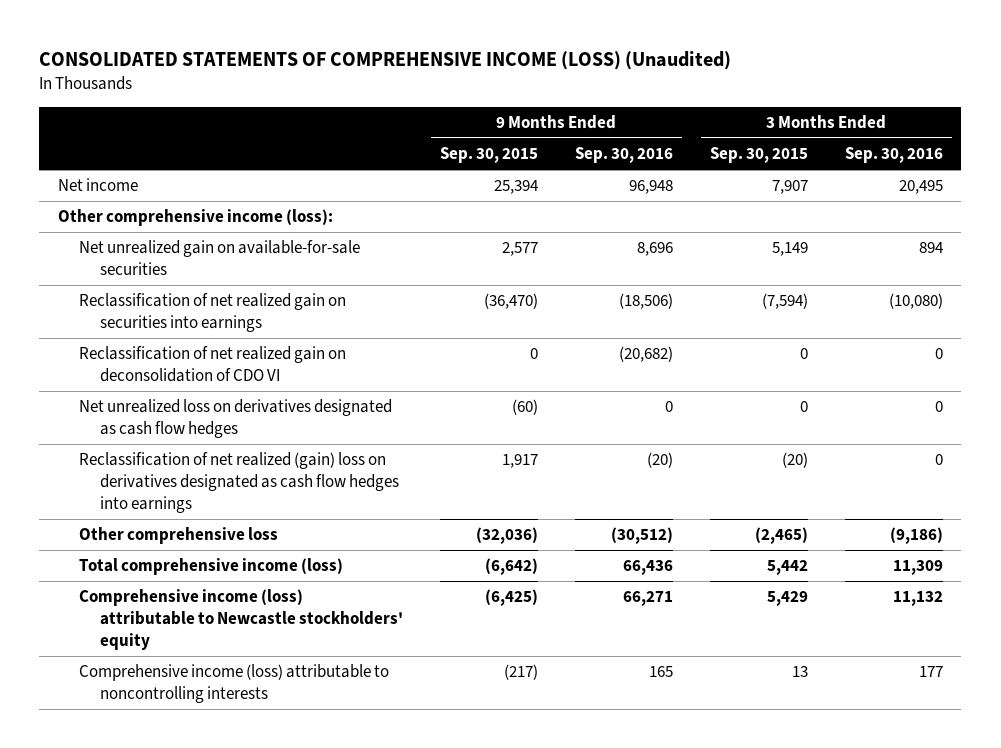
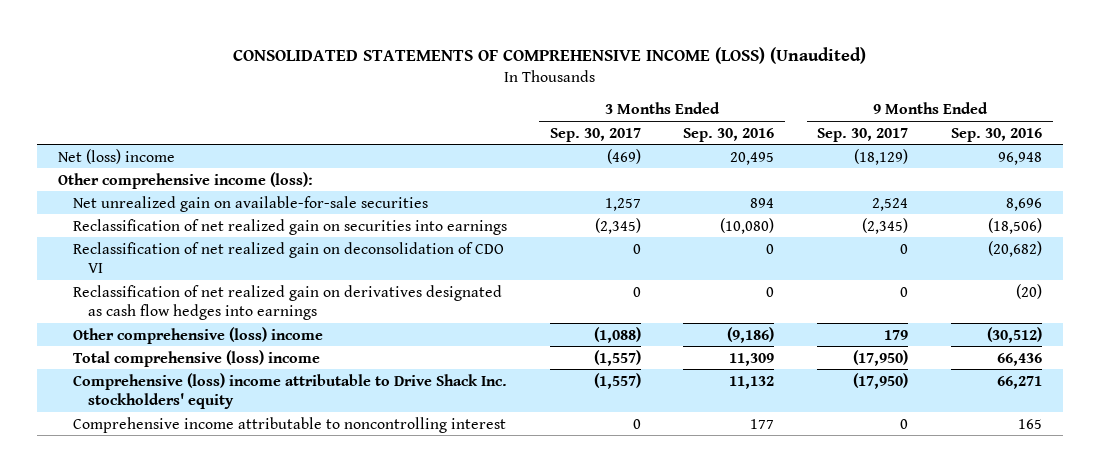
- | 9 Months Ended Sep. 30, 2015 | 9 Months Ended Sep. 30, 2016 | 3 Months Ended Sep. 30, 2015 | 3 Months Ended Sep. 30, 2016
+ | 3 Months Ended Sep. 30, 2017 | 3 Months Ended Sep. 30, 2016 | 9 Months Ended Sep. 30, 2017 | 9 Months Ended Sep. 30, 2016
- Net income | 25,394 | 96,948 | 7,907 | 20,495
+ Net (loss) income | (469) | 20,495 | (18,129) | 96,948
- Net unrealized loss on derivatives designated as cash flow hedges | (60) | 0 | 0 | 0
- Reclassification of net realized (gain) loss on derivatives designated as cash flow hedges into earnings | 1,917 | (20) | (20) | 0
- Other comprehensive loss | (32,036) | (30,512) | (2,465) | (9,186)
- Total comprehensive income (loss) | (6,642) | 66,436 | 5,442 | 11,309
- Comprehensive income (loss) attributable to Newcastle stockholders' equity | (6,425) | 66,271 | 5,429 | 11,132
- Comprehensive income (loss) attributable to noncontrolling interests | (217) | 165 | 13 | 177
+ Reclassification of net realized gain on derivatives designated as cash flow hedges into earnings | 0 | 0 | 0 | (20)
+ Other comprehensive (loss) income | (1,088) | (9,186) | 179 | (30,512)
+ Total comprehensive (loss) income | (1,557) | 11,309 | (17,950) | 66,436
+ Comprehensive (loss) income attributable to Drive Shack Inc. stockholders' equity | (1,557) | 11,132 | (17,950) | 66,271
+ Comprehensive income attributable to noncontrolling interest | 0 | 177 | 0 | 165

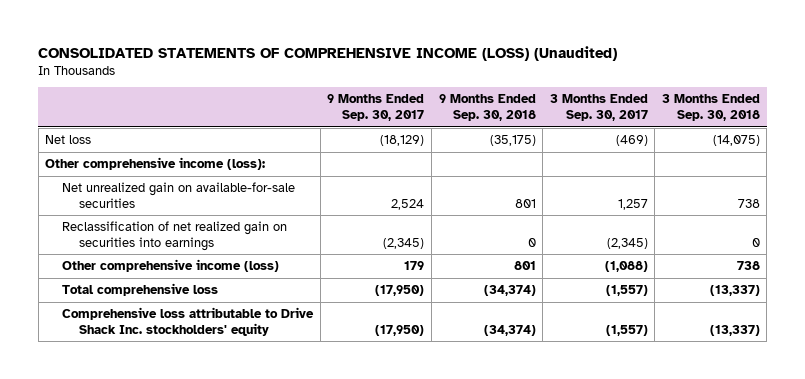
- | 3 Months Ended Sep. 30, 2017 | 3 Months Ended Sep. 30, 2016 | 9 Months Ended Sep. 30, 2017 | 9 Months Ended Sep. 30, 2016
+ | 9 Months Ended Sep. 30, 2017 | 9 Months Ended Sep. 30, 2018 | 3 Months Ended Sep. 30, 2017 | 3 Months Ended Sep. 30, 2018
- Net (loss) income | (469) | 20,495 | (18,129) | 96,948
+ Net loss | (18,129) | (35,175) | (469) | (14,075)
- Reclassification of net realized gain on deconsolidation of CDO VI | 0 | 0 | 0 | (20,682)
- Reclassification of net realized gain on derivatives designated as cash flow hedges into earnings | 0 | 0 | 0 | (20)
- Other comprehensive (loss) income | (1,088) | (9,186) | 179 | (30,512)
- Total comprehensive (loss) income | (1,557) | 11,309 | (17,950) | 66,436
- Comprehensive (loss) income attributable to Drive Shack Inc. stockholders' equity | (1,557) | 11,132 | (17,950) | 66,271
- Comprehensive income attributable to noncontrolling interest | 0 | 177 | 0 | 165
+ Other comprehensive income (loss) | 179 | 801 | (1,088) | 738
+ Total comprehensive loss | (17,950) | (34,374) | (1,557) | (13,337)
+ Comprehensive loss attributable to Drive Shack Inc. stockholders' equity | (17,950) | (34,374) | (1,557) | (13,337)

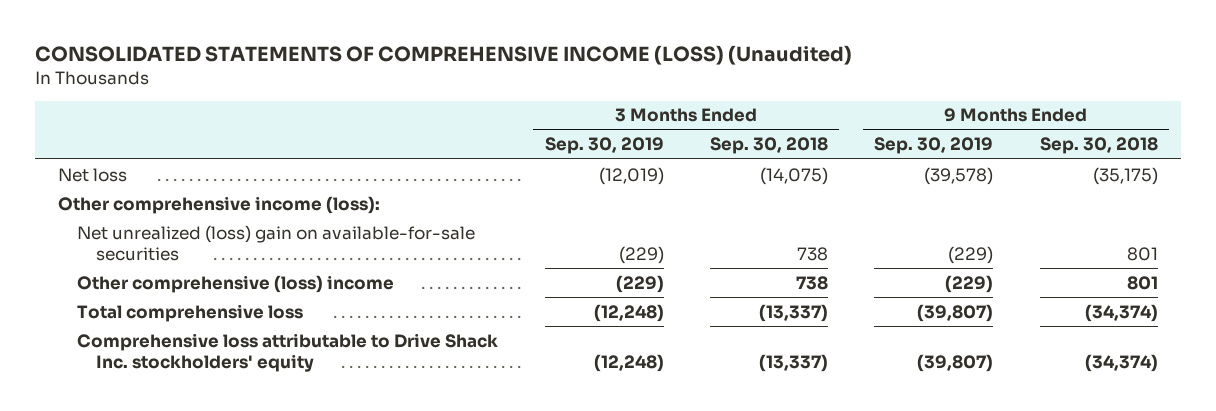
- | 9 Months Ended Sep. 30, 2017 | 9 Months Ended Sep. 30, 2018 | 3 Months Ended Sep. 30, 2017 | 3 Months Ended Sep. 30, 2018
+ | 3 Months Ended Sep. 30, 2019 | 3 Months Ended Sep. 30, 2018 | 9 Months Ended Sep. 30, 2019 | 9 Months Ended Sep. 30, 2018
- Net unrealized gain on available-for-sale securities | 2,524 | 801 | 1,257 | 738
- Reclassification of net realized gain on securities into earnings | (2,345) | 0 | (2,345) | 0
- Other comprehensive income (loss) | 179 | 801 | (1,088) | 738
+ Net unrealized (loss) gain on available-for-sale securities | (229) | 738 | (229) | 801
+ Other comprehensive (loss) income | (229) | 738 | (229) | 801

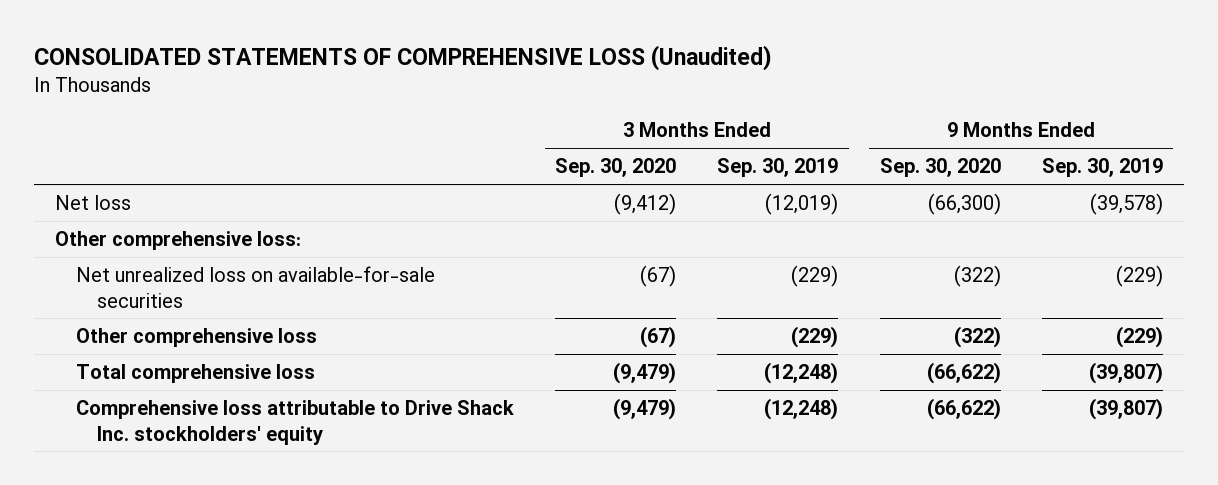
- CONSOLIDATED STATEMENTS OF COMPREHENSIVE INCOME (LOSS) (Unaudited)
+ CONSOLIDATED STATEMENTS OF COMPREHENSIVE LOSS (Unaudited)
- | 3 Months Ended Sep. 30, 2019 | 3 Months Ended Sep. 30, 2018 | 9 Months Ended Sep. 30, 2019 | 9 Months Ended Sep. 30, 2018
+ | 3 Months Ended Sep. 30, 2020 | 3 Months Ended Sep. 30, 2019 | 9 Months Ended Sep. 30, 2020 | 9 Months Ended Sep. 30, 2019
- Other comprehensive income (loss):
- Net unrealized (loss) gain on available-for-sale securities | (229) | 738 | (229) | 801
- Other comprehensive (loss) income | (229) | 738 | (229) | 801
+ Other comprehensive loss:
+ Net unrealized loss on available-for-sale securities | (67) | (229) | (322) | (229)
+ Other comprehensive loss | (67) | (229) | (322) | (229)

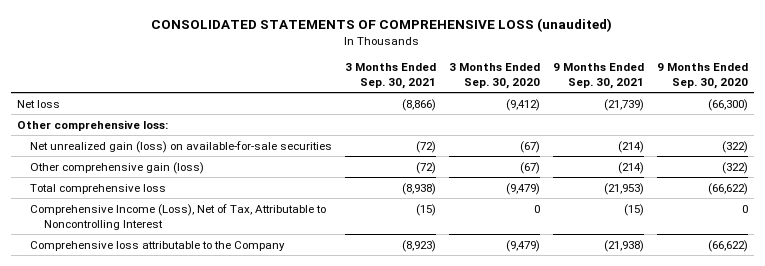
- CONSOLIDATED STATEMENTS OF COMPREHENSIVE LOSS (Unaudited)
+ CONSOLIDATED STATEMENTS OF COMPREHENSIVE LOSS (unaudited)
- | 3 Months Ended Sep. 30, 2020 | 3 Months Ended Sep. 30, 2019 | 9 Months Ended Sep. 30, 2020 | 9 Months Ended Sep. 30, 2019
+ | 3 Months Ended Sep. 30, 2021 | 3 Months Ended Sep. 30, 2020 | 9 Months Ended Sep. 30, 2021 | 9 Months Ended Sep. 30, 2020
- Net unrealized loss on available-for-sale securities | (67) | (229) | (322) | (229)
- Other comprehensive loss | (67) | (229) | (322) | (229)
+ Net unrealized gain (loss) on available-for-sale securities | (72) | (67) | (214) | (322)
+ Other comprehensive gain (loss) | (72) | (67) | (214) | (322)
- Comprehensive loss attributable to Drive Shack Inc. stockholders' equity | (9,479) | (12,248) | (66,622) | (39,807)
+ Comprehensive Income (Loss), Net of Tax, Attributable to Noncontrolling Interest | (15) | 0 | (15) | 0
+ Comprehensive loss attributable to the Company | (8,923) | (9,479) | (21,938) | (66,622)

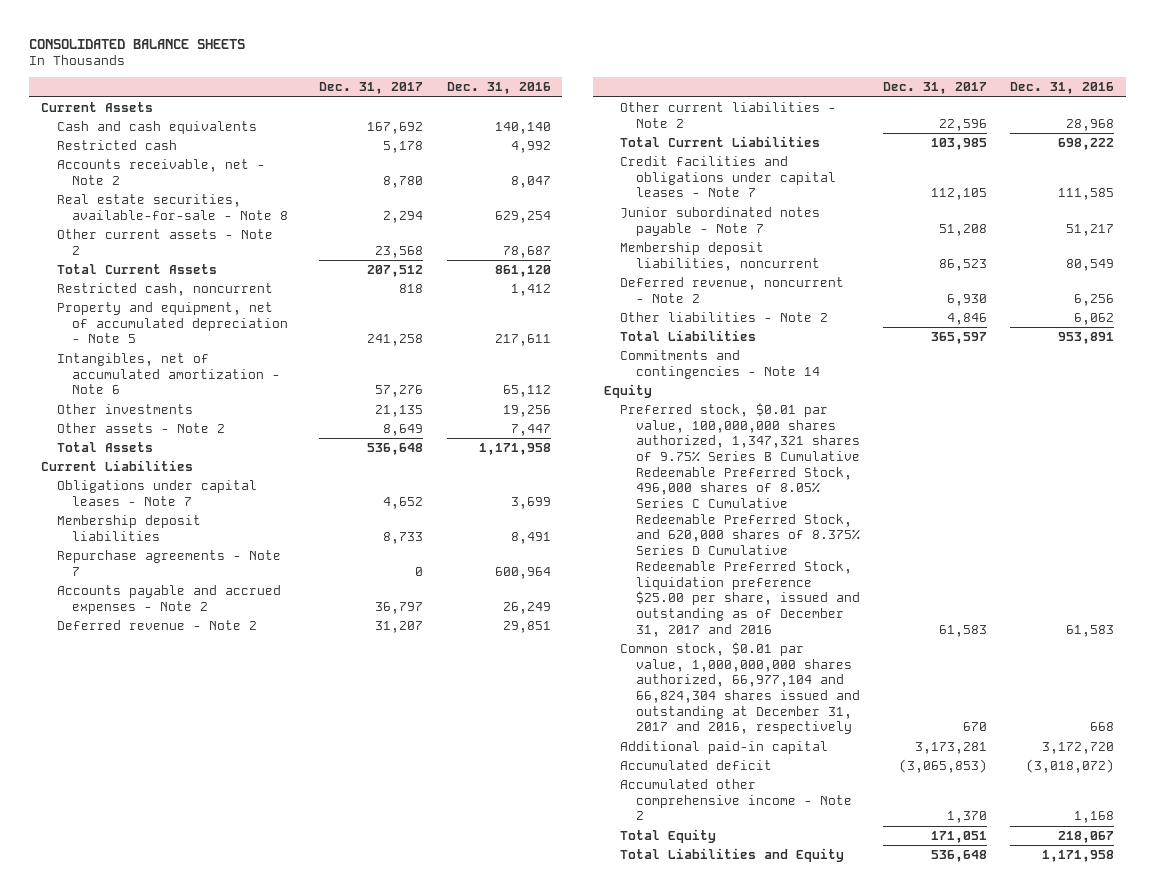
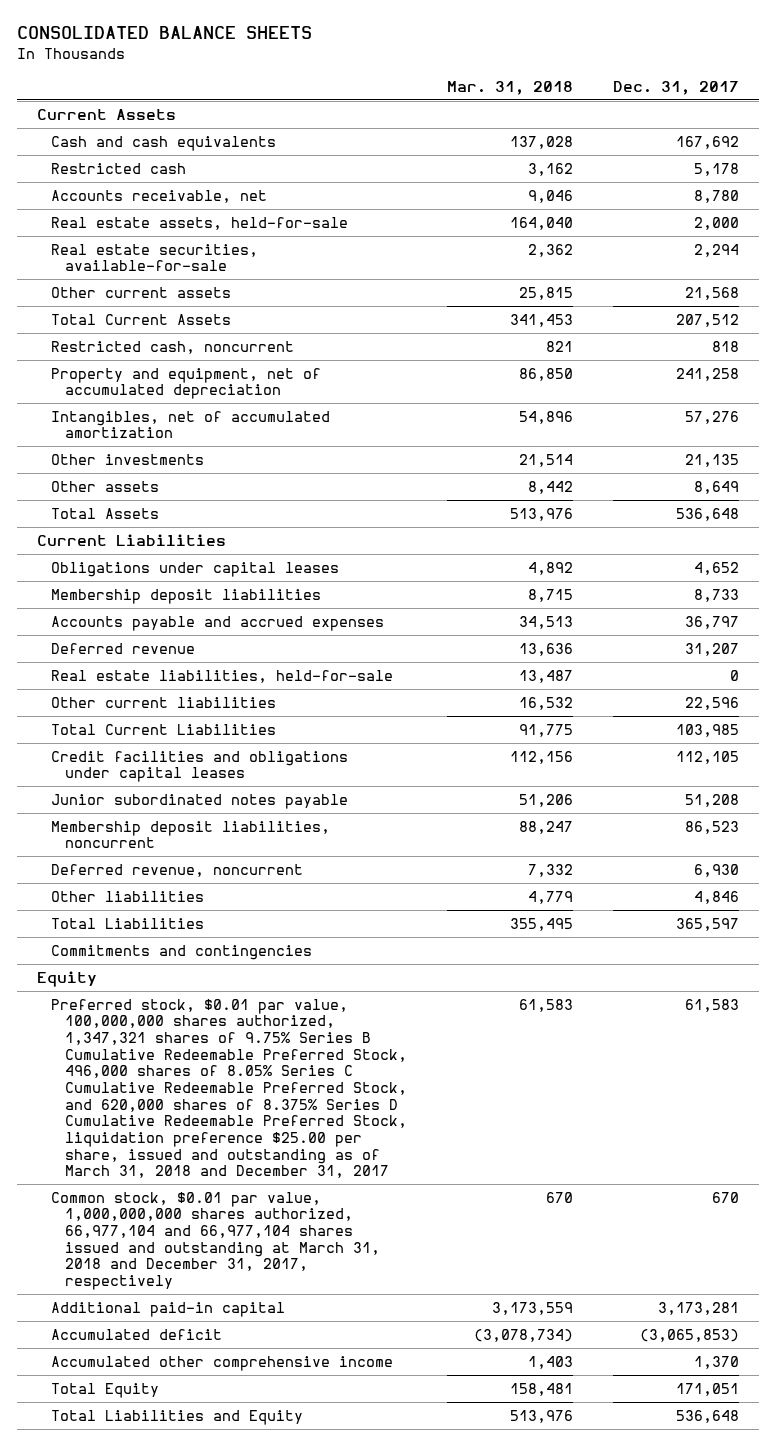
- | Dec. 31, 2017 | Dec. 31, 2016
+ | Mar. 31, 2018 | Dec. 31, 2017
- Accounts receivable, net - Note 2 | 8,780 | 8,047
- Real estate securities, available-for-sale - Note 8 | 2,294 | 629,254
- Other current assets - Note 2 | 23,568 | 78,687
+ Accounts receivable, net | 9,046 | 8,780
+ Real estate assets, held-for-sale | 164,040 | 2,000
+ Real estate securities, available-for-sale | 2,362 | 2,294
+ Other current assets | 25,815 | 21,568
- Property and equipment, net of accumulated depreciation - Note 5 | 241,258 | 217,611
- Intangibles, net of accumulated amortization - Note 6 | 57,276 | 65,112
+ Property and equipment, net of accumulated depreciation | 86,850 | 241,258
+ Intangibles, net of accumulated amortization | 54,896 | 57,276
- Other assets - Note 2 | 8,649 | 7,447
+ Other assets | 8,442 | 8,649
- Obligations under capital leases - Note 7 | 4,652 | 3,699
+ Obligations under capital leases | 4,892 | 4,652
- Repurchase agreements - Note 7 | 0 | 600,964
- Accounts payable and accrued expenses - Note 2 | 36,797 | 26,249
- Deferred revenue - Note 2 | 31,207 | 29,851
- Other current liabilities - Note 2 | 22,596 | 28,968
+ Accounts payable and accrued expenses | 34,513 | 36,797
+ Deferred revenue | 13,636 | 31,207
+ Real estate liabilities, held-for-sale | 13,487 | 0
+ Other current liabilities | 16,532 | 22,596
- Credit facilities and obligations under capital leases - Note 7 | 112,105 | 111,585
- Junior subordinated notes payable - Note 7 | 51,208 | 51,217
+ Credit facilities and obligations under capital leases | 112,156 | 112,105
+ Junior subordinated notes payable | 51,206 | 51,208
- Deferred revenue, noncurrent - Note 2 | 6,930 | 6,256
- Other liabilities - Note 2 | 4,846 | 6,062
+ Deferred revenue, noncurrent | 7,332 | 6,930
+ Other liabilities | 4,779 | 4,846
- Commitments and contingencies - Note 14
+ Commitments and contingencies
- Preferred stock, $0.01 par value, 100,000,000 shares authorized, 1,347,321 shares of 9.75% Series B Cumulative Redeemable Preferred Stock, 496,000 shares of 8.05% Series C Cumulative Redeemable Preferred Stock, and 620,000 shares of 8.375% Series D Cumulative Redeemable Preferred Stock, liquidation preference $25.00 per share, issued and outstanding as of December 31, 2017 and 2016 | 61,583 | 61,583
- Common stock, $0.01 par value, 1,000,000,000 shares authorized, 66,977,104 and 66,824,304 shares issued and outstanding at December 31, 2017 and 2016, respectively | 670 | 668
+ Preferred stock, $0.01 par value, 100,000,000 shares authorized, 1,347,321 shares of 9.75% Series B Cumulative Redeemable Preferred Stock, 496,000 shares of 8.05% Series C Cumulative Redeemable Preferred Stock, and 620,000 shares of 8.375% Series D Cumulative Redeemable Preferred Stock, liquidation preference $25.00 per share, issued and outstanding as of March 31, 2018 and December 31, 2017 | 61,583 | 61,583
+ Common stock, $0.01 par value, 1,000,000,000 shares authorized, 66,977,104 and 66,977,104 shares issued and outstanding at March 31, 2018 and December 31, 2017, respectively | 670 | 670
- Accumulated other comprehensive income - Note 2 | 1,370 | 1,168
+ Accumulated other comprehensive income | 1,403 | 1,370

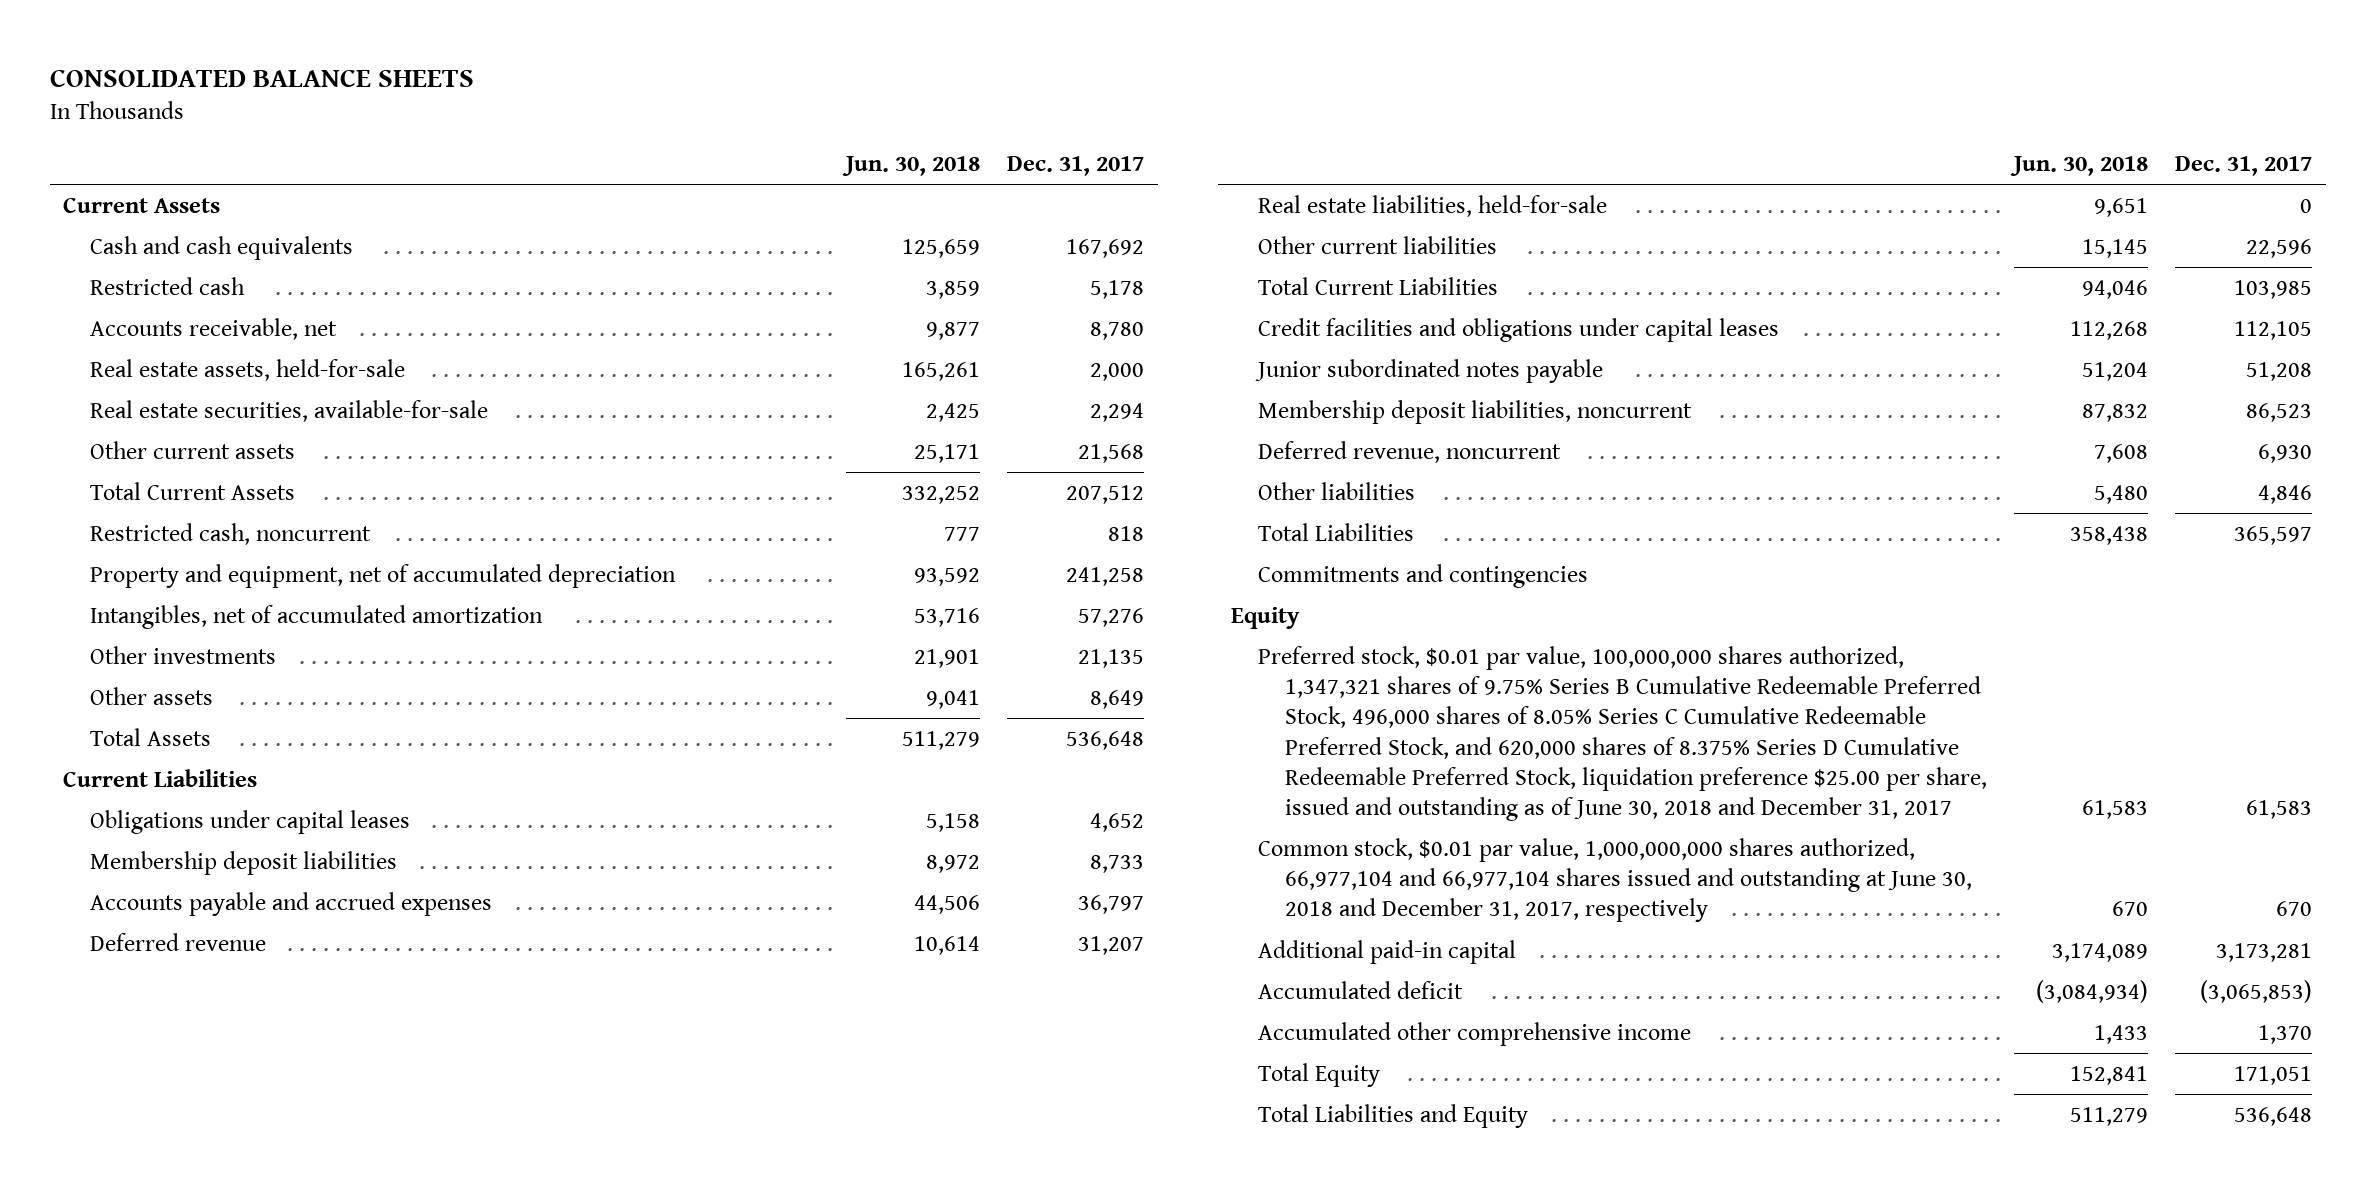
- | Mar. 31, 2018 | Dec. 31, 2017
+ | Jun. 30, 2018 | Dec. 31, 2017
- Preferred stock, $0.01 par value, 100,000,000 shares authorized, 1,347,321 shares of 9.75% Series B Cumulative Redeemable Preferred Stock, 496,000 shares of 8.05% Series C Cumulative Redeemable Preferred Stock, and 620,000 shares of 8.375% Series D Cumulative Redeemable Preferred Stock, liquidation preference $25.00 per share, issued and outstanding as of March 31, 2018 and December 31, 2017 | 61,583 | 61,583
- Common stock, $0.01 par value, 1,000,000,000 shares authorized, 66,977,104 and 66,977,104 shares issued and outstanding at March 31, 2018 and December 31, 2017, respectively | 670 | 670
+ Preferred stock, $0.01 par value, 100,000,000 shares authorized, 1,347,321 shares of 9.75% Series B Cumulative Redeemable Preferred Stock, 496,000 shares of 8.05% Series C Cumulative Redeemable Preferred Stock, and 620,000 shares of 8.375% Series D Cumulative Redeemable Preferred Stock, liquidation preference $25.00 per share, issued and outstanding as of June 30, 2018 and December 31, 2017 | 61,583 | 61,583
+ Common stock, $0.01 par value, 1,000,000,000 shares authorized, 66,977,104 and 66,977,104 shares issued and outstanding at June 30, 2018 and December 31, 2017, respectively | 670 | 670

